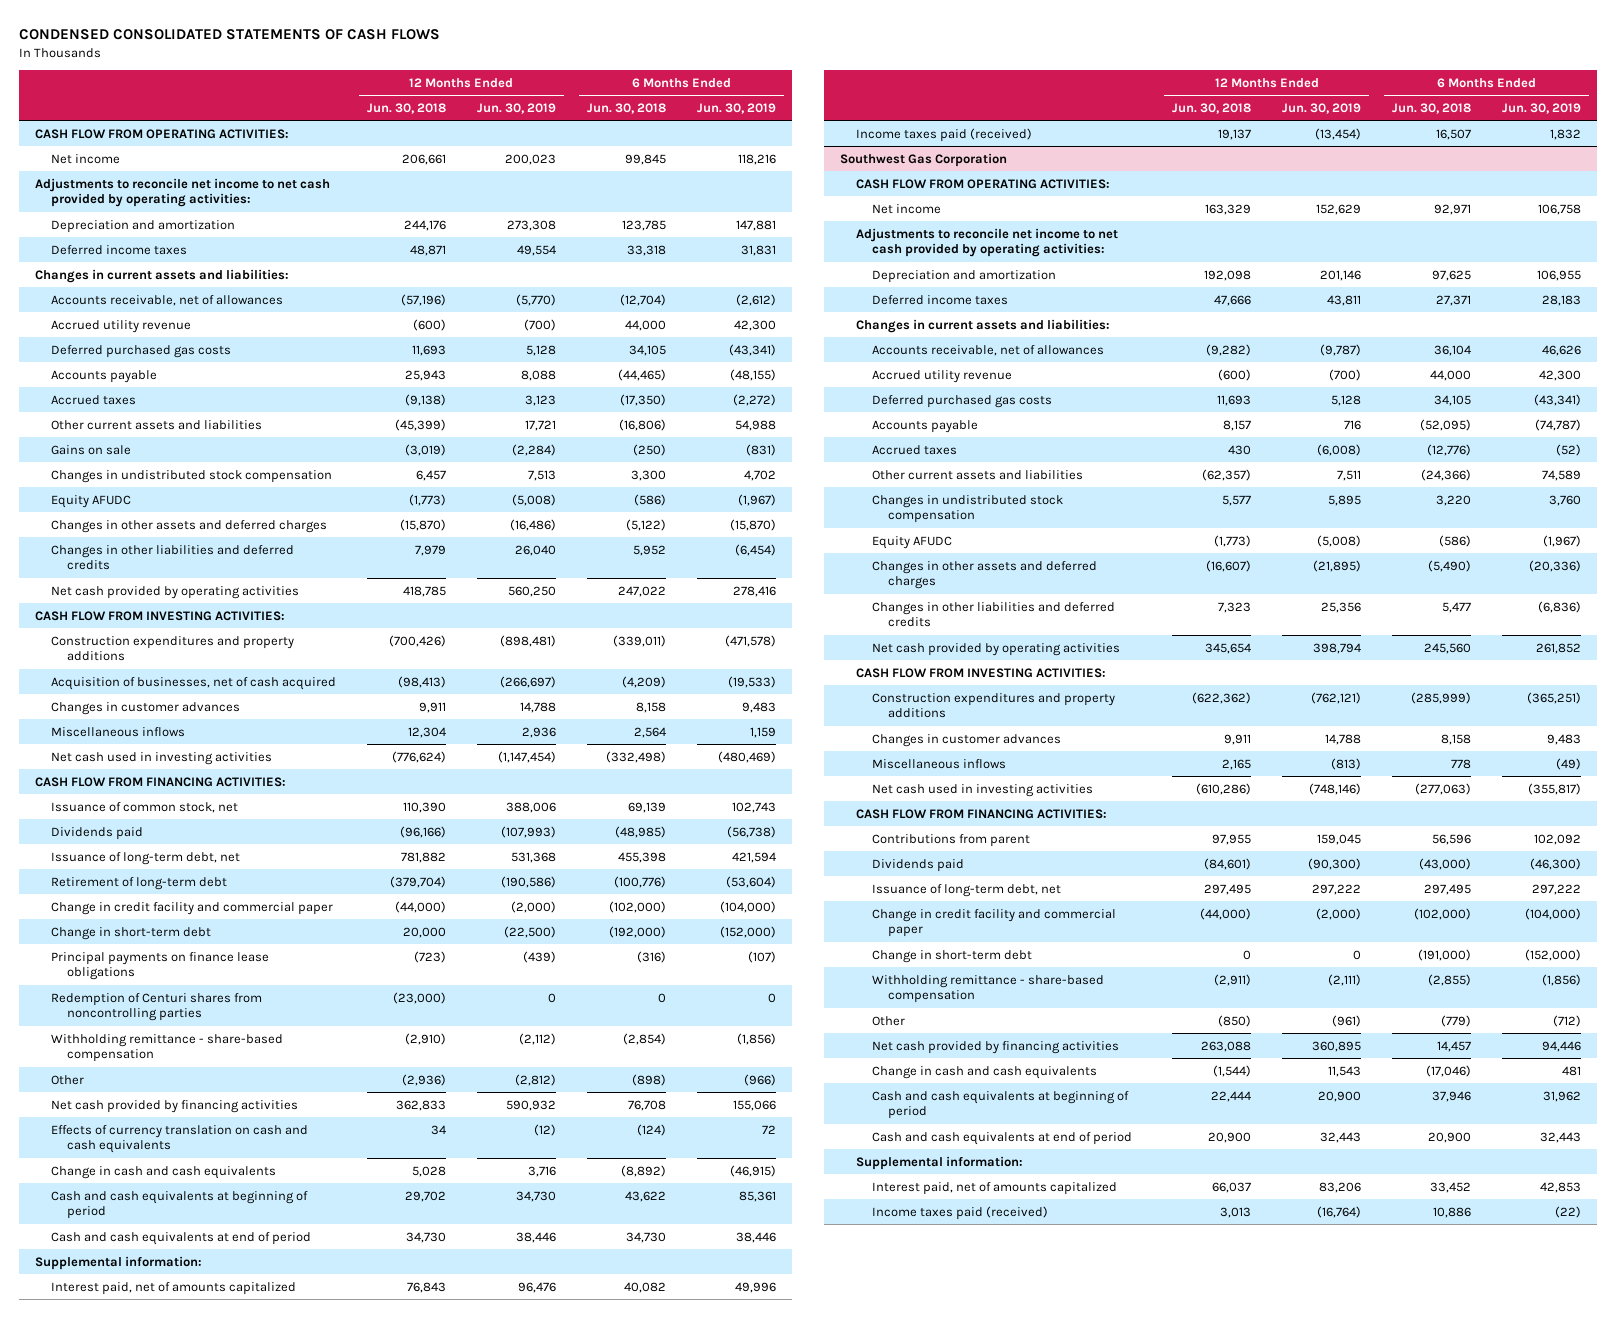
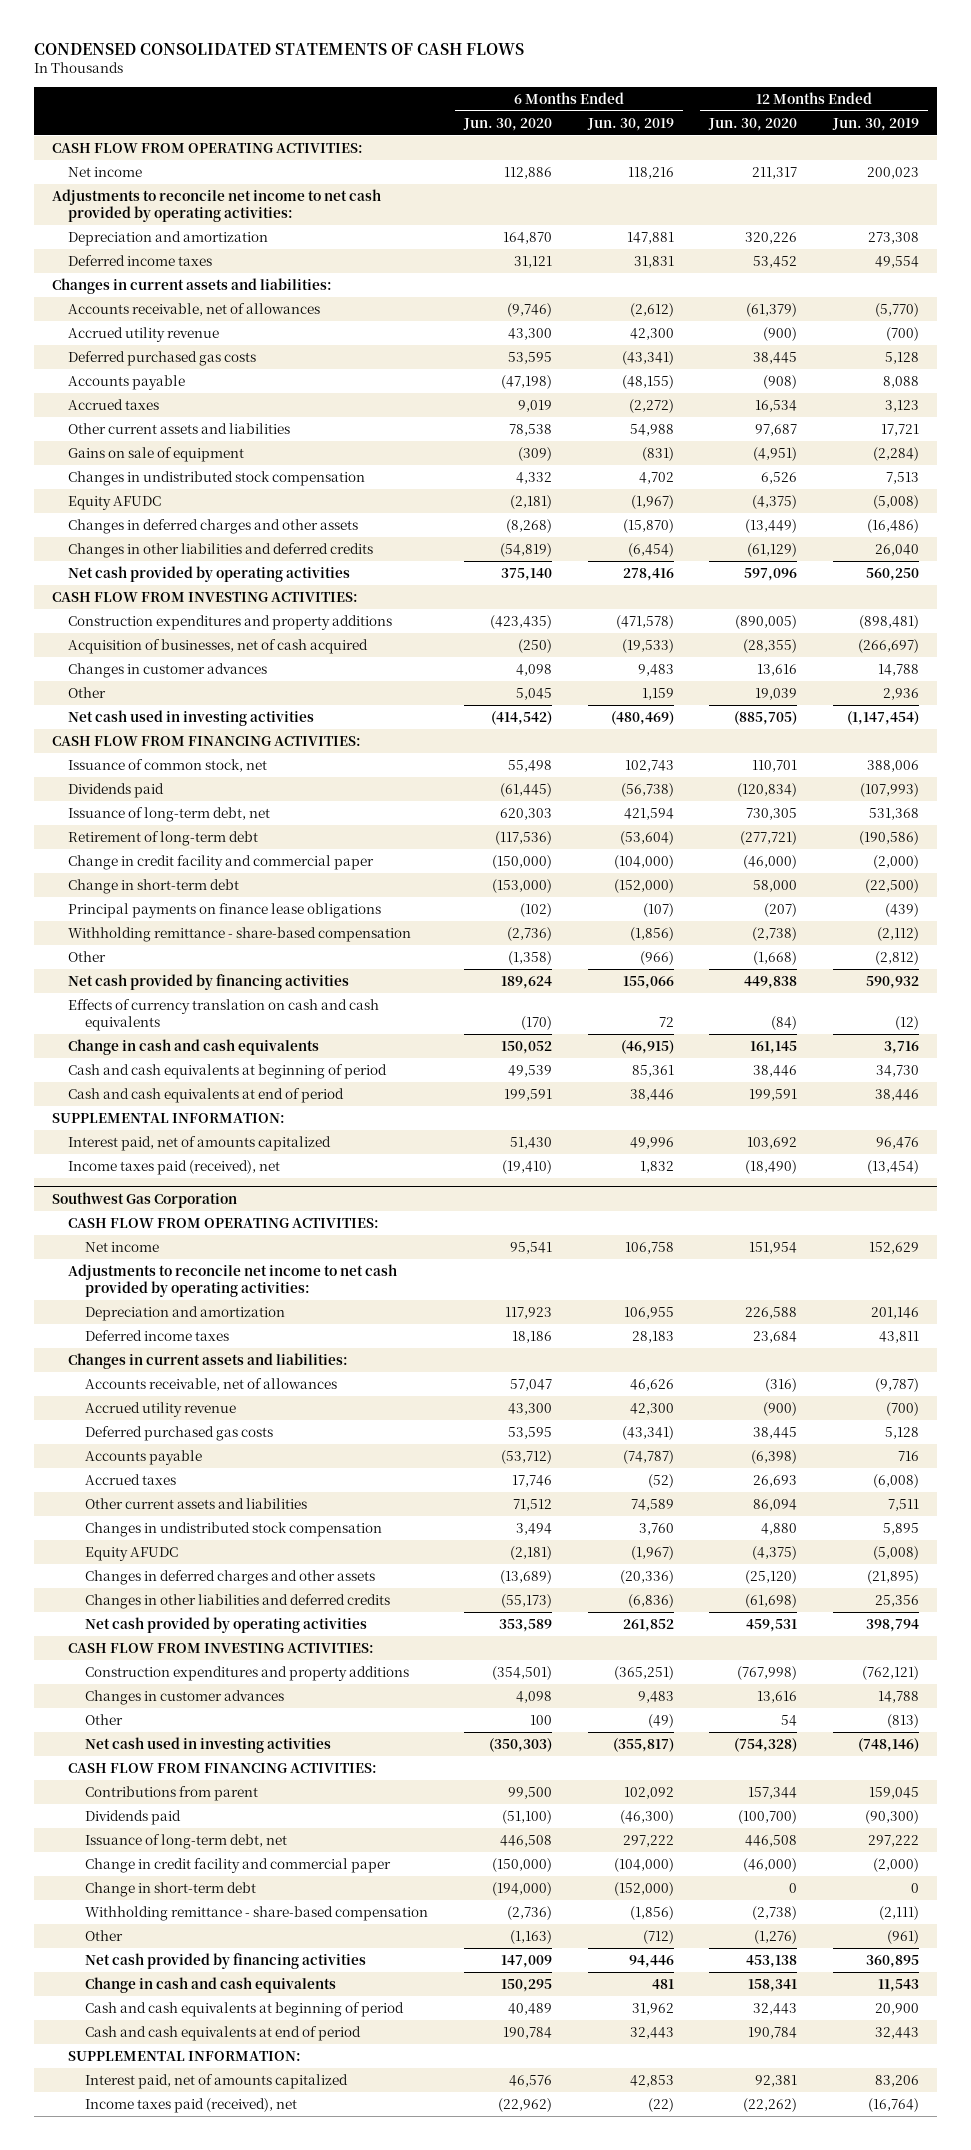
- | 12 Months Ended Jun. 30, 2018 | 12 Months Ended Jun. 30, 2019 | 6 Months Ended Jun. 30, 2018 | 6 Months Ended Jun. 30, 2019
+ | 6 Months Ended Jun. 30, 2020 | 6 Months Ended Jun. 30, 2019 | 12 Months Ended Jun. 30, 2020 | 12 Months Ended Jun. 30, 2019
- Gains on sale | (3,019) | (2,284) | (250) | (831)
+ Gains on sale of equipment | (309) | (831) | (4,951) | (2,284)
- Changes in other assets and deferred charges | (15,870) | (16,486) | (5,122) | (15,870)
+ Changes in deferred charges and other assets | (8,268) | (15,870) | (13,449) | (16,486)
- Miscellaneous inflows | 12,304 | 2,936 | 2,564 | 1,159
+ Other | 5,045 | 1,159 | 19,039 | 2,936
- Redemption of Centuri shares from noncontrolling parties | (23,000) | 0 | 0 | 0
- Supplemental information:
+ SUPPLEMENTAL INFORMATION:
- Income taxes paid (received) | 19,137 | (13,454) | 16,507 | 1,832
+ Income taxes paid (received), net | (19,410) | 1,832 | (18,490) | (13,454)
@ Southwest Gas Corporation
- Changes in other assets and deferred charges | (16,607) | (21,895) | (5,490) | (20,336)
+ Changes in deferred charges and other assets | (13,689) | (20,336) | (25,120) | (21,895)
- Miscellaneous inflows | 2,165 | (813) | 778 | (49)
+ Other | 100 | (49) | 54 | (813)
- Supplemental information:
+ SUPPLEMENTAL INFORMATION:
- Income taxes paid (received) | 3,013 | (16,764) | 10,886 | (22)
+ Income taxes paid (received), net | (22,962) | (22) | (22,262) | (16,764)

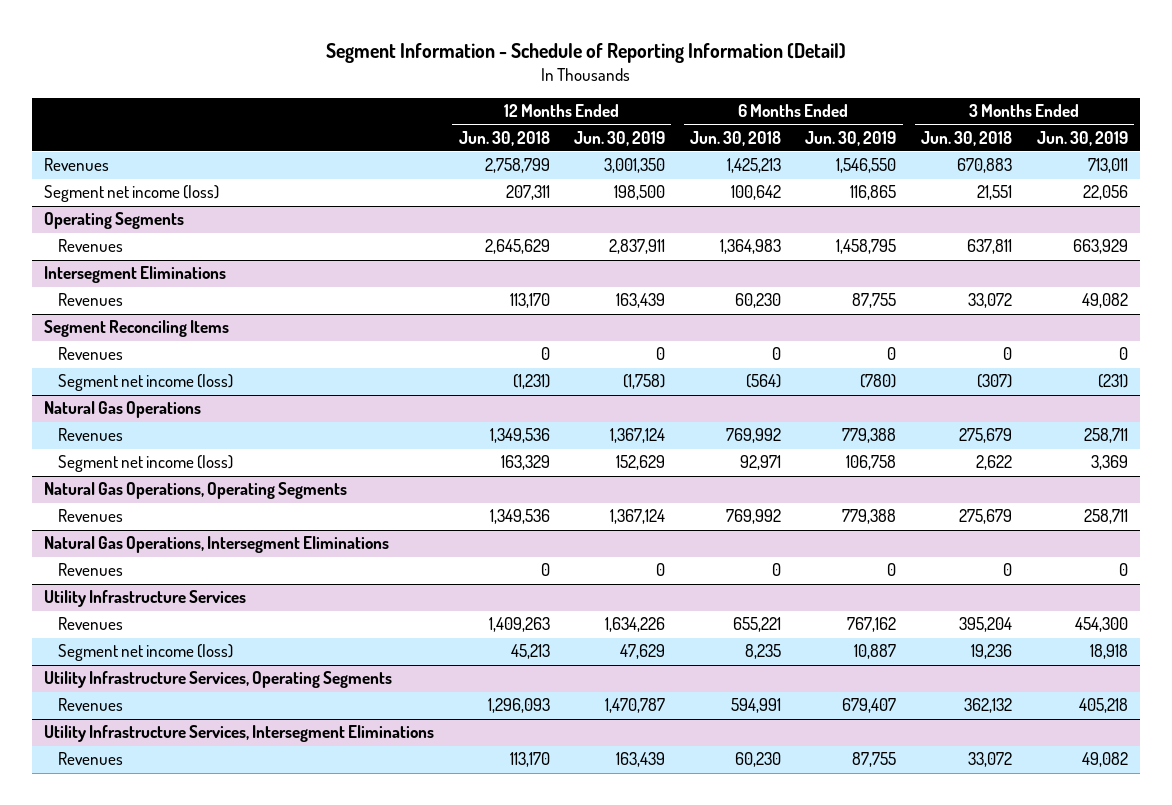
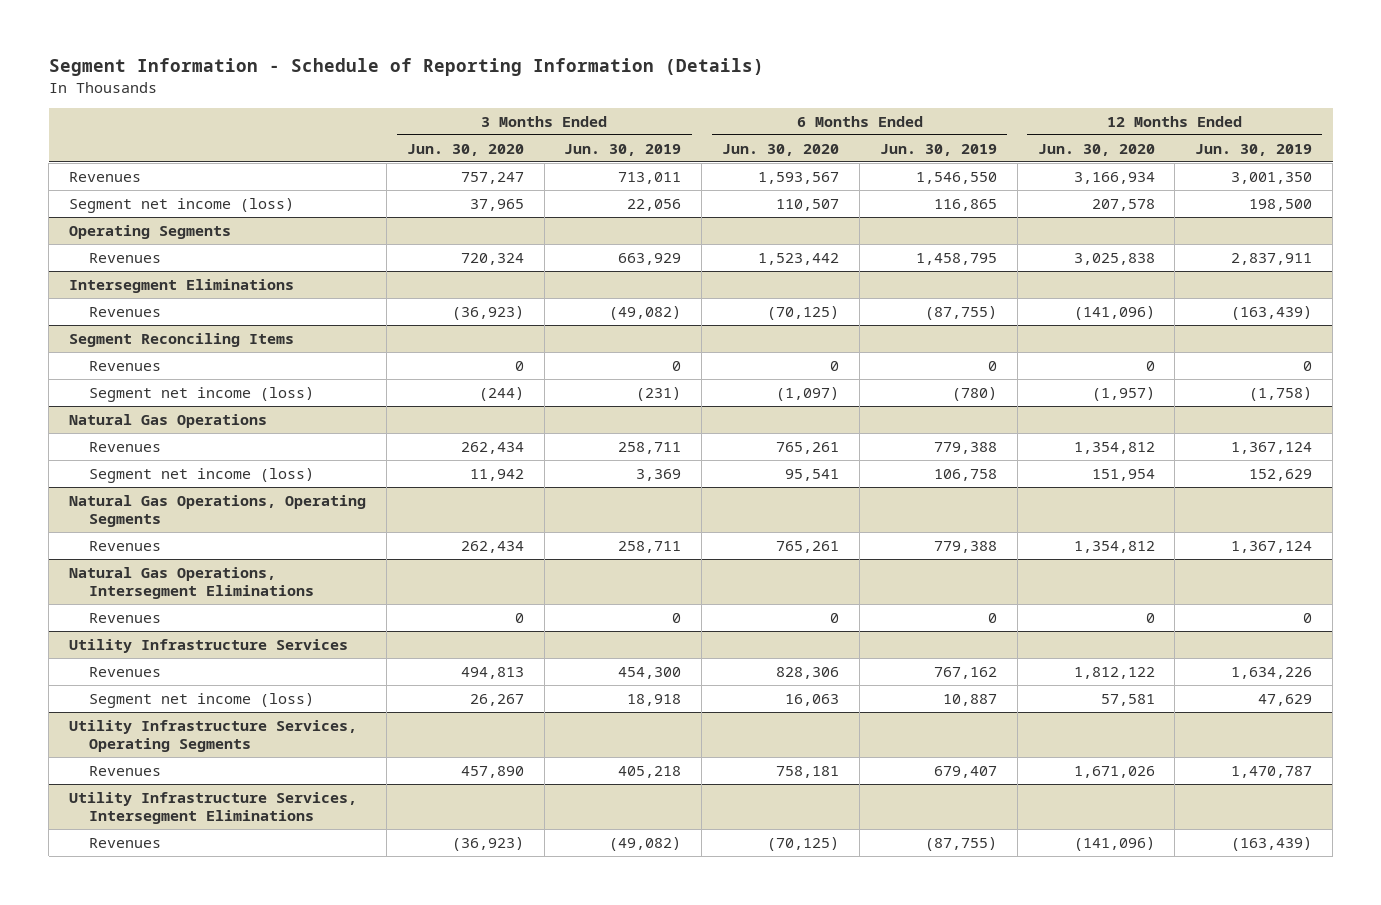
- Segment Information - Schedule of Reporting Information (Detail)
+ Segment Information - Schedule of Reporting Information (Details)
- | 12 Months Ended Jun. 30, 2018 | 12 Months Ended Jun. 30, 2019 | 6 Months Ended Jun. 30, 2018 | 6 Months Ended Jun. 30, 2019 | 3 Months Ended Jun. 30, 2018 | 3 Months Ended Jun. 30, 2019
+ | 3 Months Ended Jun. 30, 2020 | 3 Months Ended Jun. 30, 2019 | 6 Months Ended Jun. 30, 2020 | 6 Months Ended Jun. 30, 2019 | 12 Months Ended Jun. 30, 2020 | 12 Months Ended Jun. 30, 2019
@ Intersegment Eliminations
- Revenues | 113,170 | 163,439 | 60,230 | 87,755 | 33,072 | 49,082
+ Revenues | (36,923) | (49,082) | (70,125) | (87,755) | (141,096) | (163,439)
@ Utility Infrastructure Services, Intersegment Eliminations
- Revenues | 113,170 | 163,439 | 60,230 | 87,755 | 33,072 | 49,082
+ Revenues | (36,923) | (49,082) | (70,125) | (87,755) | (141,096) | (163,439)

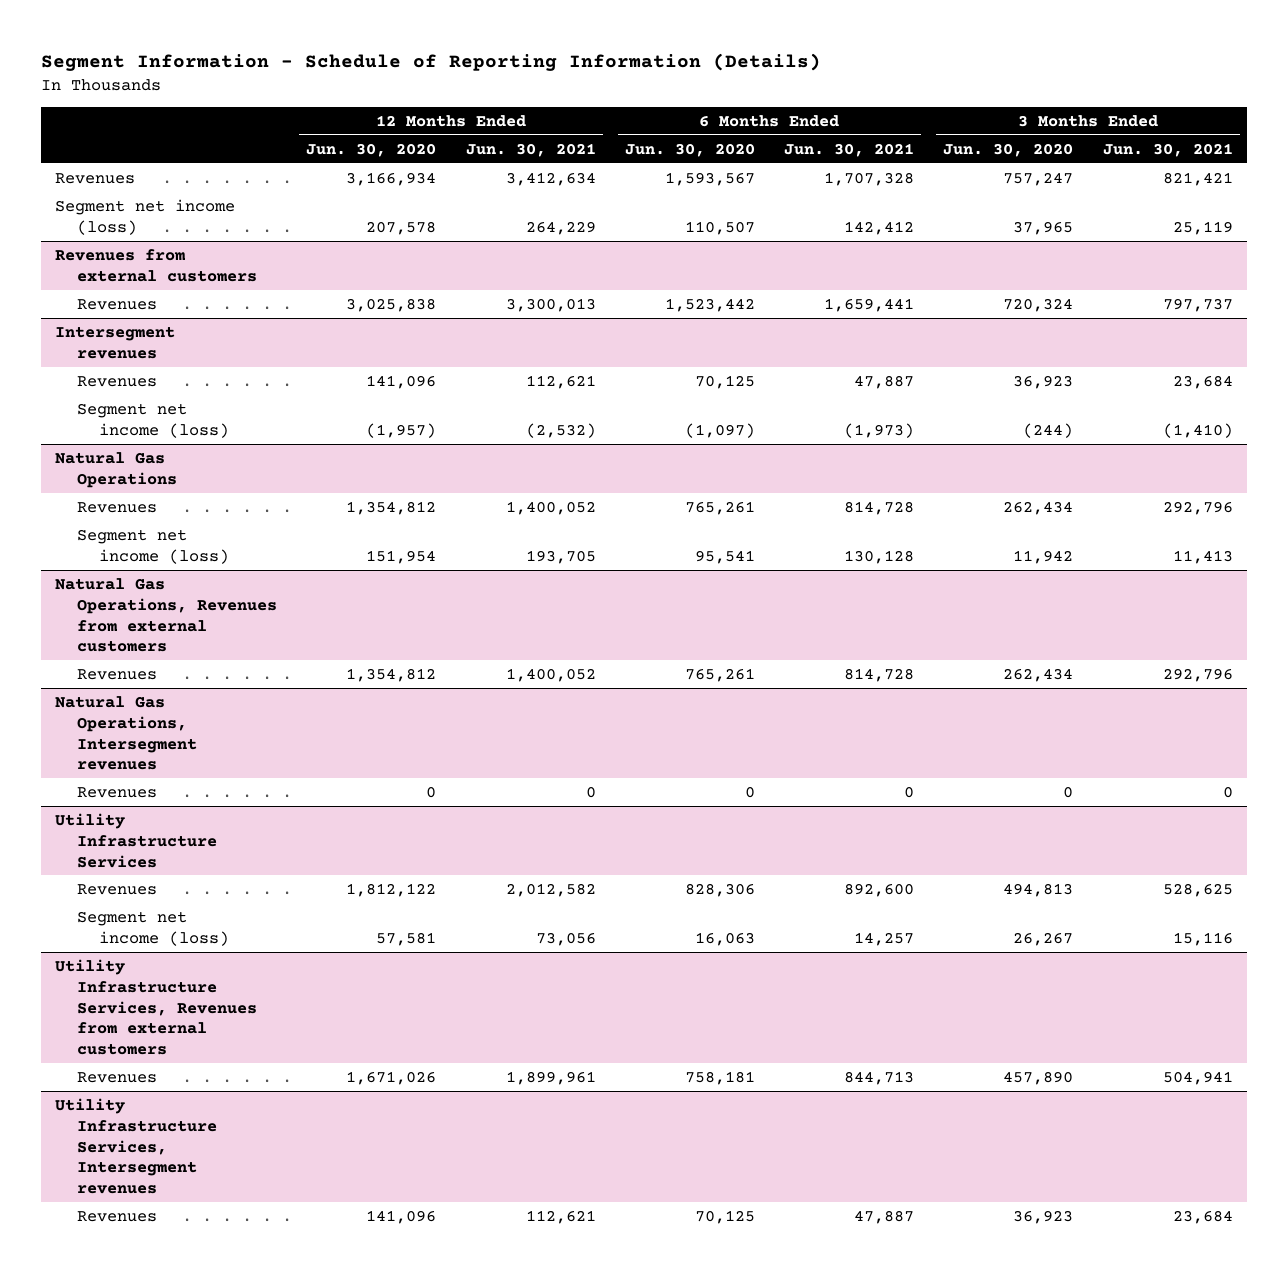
- | 3 Months Ended Jun. 30, 2020 | 3 Months Ended Jun. 30, 2019 | 6 Months Ended Jun. 30, 2020 | 6 Months Ended Jun. 30, 2019 | 12 Months Ended Jun. 30, 2020 | 12 Months Ended Jun. 30, 2019
+ | 12 Months Ended Jun. 30, 2020 | 12 Months Ended Jun. 30, 2021 | 6 Months Ended Jun. 30, 2020 | 6 Months Ended Jun. 30, 2021 | 3 Months Ended Jun. 30, 2020 | 3 Months Ended Jun. 30, 2021
- Operating Segments
+ Revenues from external customers
- Intersegment Eliminations
- Revenues | (36,923) | (49,082) | (70,125) | (87,755) | (141,096) | (163,439)
- Segment Reconciling Items
- Revenues | 0 | 0 | 0 | 0 | 0 | 0
+ Intersegment revenues
+ Revenues | 141,096 | 112,621 | 70,125 | 47,887 | 36,923 | 23,684
- Natural Gas Operations, Operating Segments
+ Natural Gas Operations, Revenues from external customers
- Natural Gas Operations, Intersegment Eliminations
+ Natural Gas Operations, Intersegment revenues
- Utility Infrastructure Services, Operating Segments
+ Utility Infrastructure Services, Revenues from external customers
- Utility Infrastructure Services, Intersegment Eliminations
- Revenues | (36,923) | (49,082) | (70,125) | (87,755) | (141,096) | (163,439)
+ Utility Infrastructure Services, Intersegment revenues
+ Revenues | 141,096 | 112,621 | 70,125 | 47,887 | 36,923 | 23,684

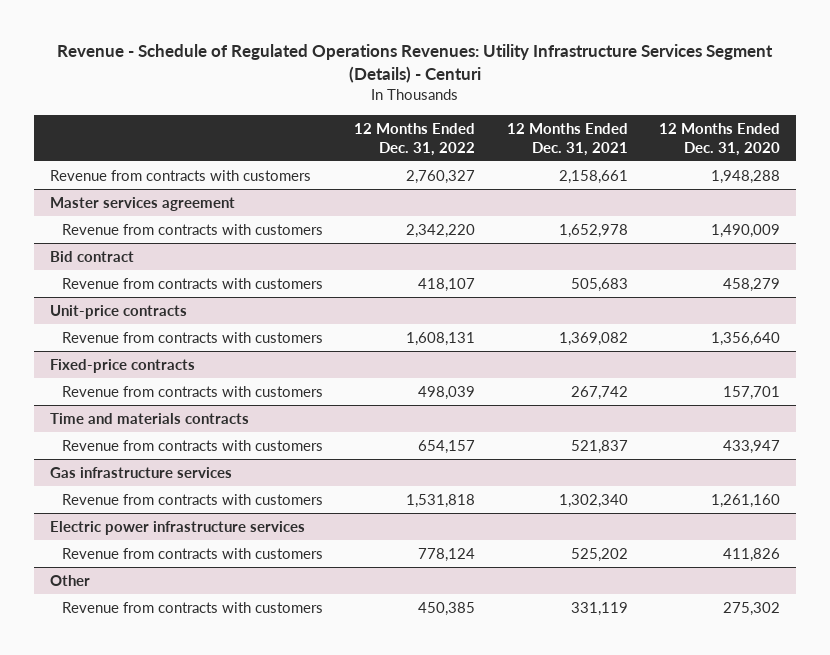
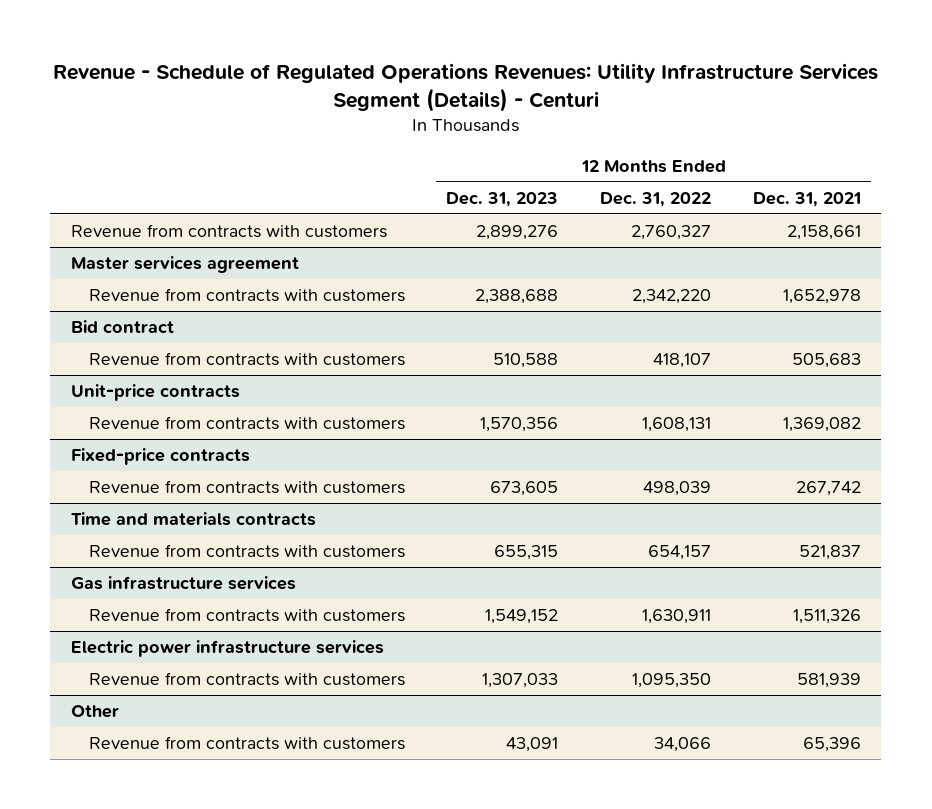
- | 12 Months Ended Dec. 31, 2022 | 12 Months Ended Dec. 31, 2021 | 12 Months Ended Dec. 31, 2020
+ | 12 Months Ended Dec. 31, 2023 | 12 Months Ended Dec. 31, 2022 | 12 Months Ended Dec. 31, 2021
@ Gas infrastructure services
- Revenue from contracts with customers | 1,531,818 | 1,302,340 | 1,261,160
+ Revenue from contracts with customers | 1,549,152 | 1,630,911 | 1,511,326
@ Electric power infrastructure services
- Revenue from contracts with customers | 778,124 | 525,202 | 411,826
+ Revenue from contracts with customers | 1,307,033 | 1,095,350 | 581,939
@ Other
- Revenue from contracts with customers | 450,385 | 331,119 | 275,302
+ Revenue from contracts with customers | 43,091 | 34,066 | 65,396

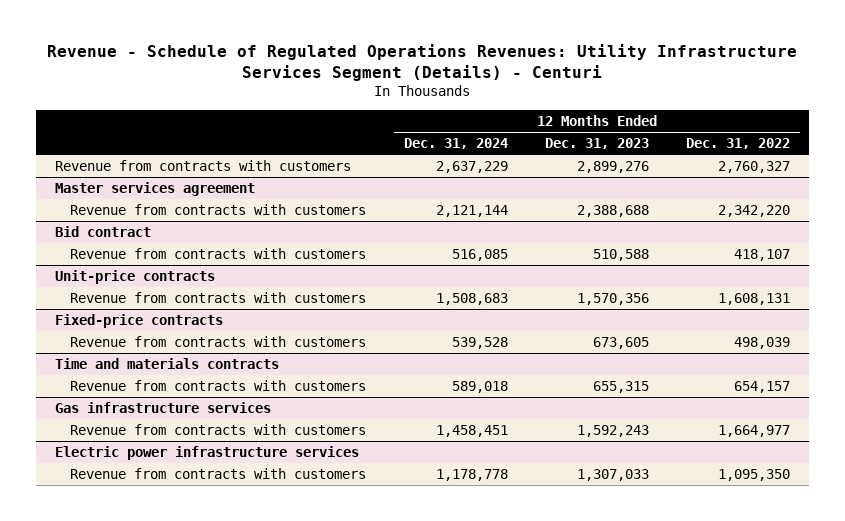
- | 12 Months Ended Dec. 31, 2023 | 12 Months Ended Dec. 31, 2022 | 12 Months Ended Dec. 31, 2021
+ | 12 Months Ended Dec. 31, 2024 | 12 Months Ended Dec. 31, 2023 | 12 Months Ended Dec. 31, 2022
@ Gas infrastructure services
- Revenue from contracts with customers | 1,549,152 | 1,630,911 | 1,511,326
+ Revenue from contracts with customers | 1,458,451 | 1,592,243 | 1,664,977
- Other
- Revenue from contracts with customers | 43,091 | 34,066 | 65,396

